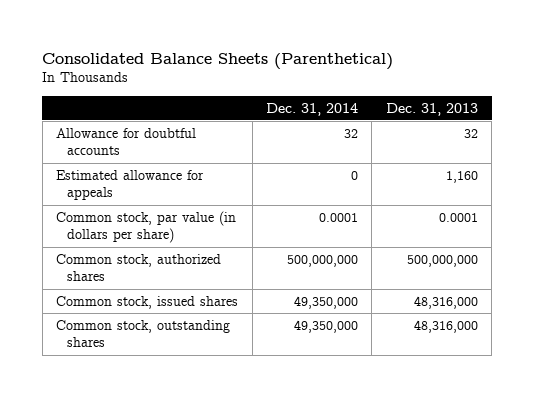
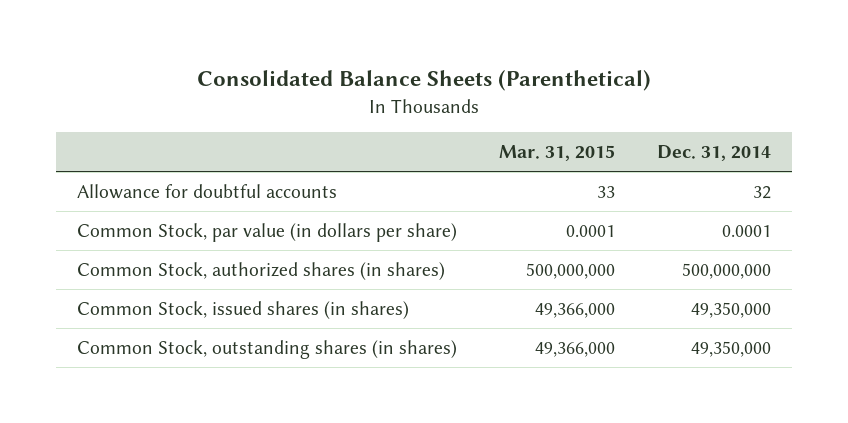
- | Dec. 31, 2014 | Dec. 31, 2013
+ | Mar. 31, 2015 | Dec. 31, 2014
- Estimated allowance for appeals | 0 | 1,160
- Common stock, par value (in dollars per share) | 0.0001 | 0.0001
- Common stock, authorized shares | 500,000,000 | 500,000,000
- Common stock, issued shares | 49,350,000 | 48,316,000
- Common stock, outstanding shares | 49,350,000 | 48,316,000
+ Common Stock, par value (in dollars per share) | 0.0001 | 0.0001
+ Common Stock, authorized shares (in shares) | 500,000,000 | 500,000,000
+ Common Stock, issued shares (in shares) | 49,366,000 | 49,350,000
+ Common Stock, outstanding shares (in shares) | 49,366,000 | 49,350,000

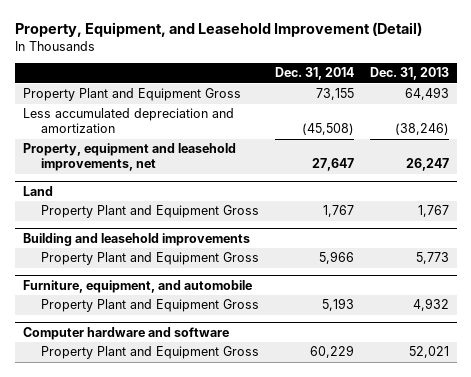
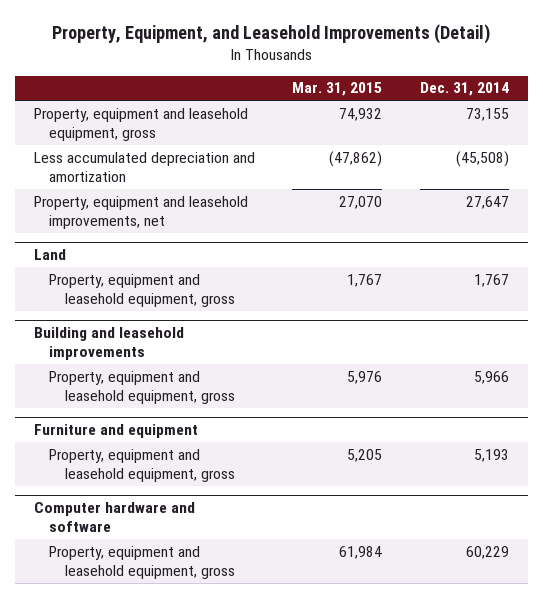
- Property, Equipment, and Leasehold Improvement (Detail)
+ Property, Equipment, and Leasehold Improvements (Detail)
- | Dec. 31, 2014 | Dec. 31, 2013
+ | Mar. 31, 2015 | Dec. 31, 2014
- Property Plant and Equipment Gross | 73,155 | 64,493
+ Property, equipment and leasehold equipment, gross | 74,932 | 73,155
@ Land
- Property Plant and Equipment Gross | 1,767 | 1,767
+ Property, equipment and leasehold equipment, gross | 1,767 | 1,767
@ Building and leasehold improvements
- Property Plant and Equipment Gross | 5,966 | 5,773
- Furniture, equipment, and automobile
- Property Plant and Equipment Gross | 5,193 | 4,932
@ Building and leasehold improvements
+ Property, equipment and leasehold equipment, gross | 5,976 | 5,966
+ Furniture and equipment
+ Property, equipment and leasehold equipment, gross | 5,205 | 5,193
@ Computer hardware and software
- Property Plant and Equipment Gross | 60,229 | 52,021
+ Property, equipment and leasehold equipment, gross | 61,984 | 60,229

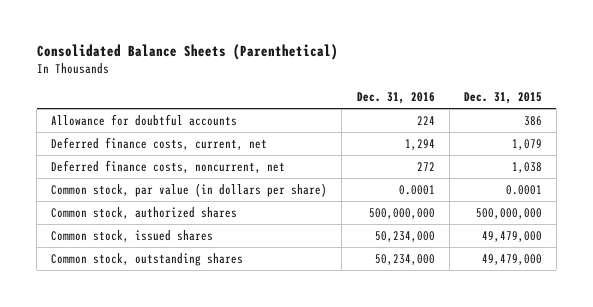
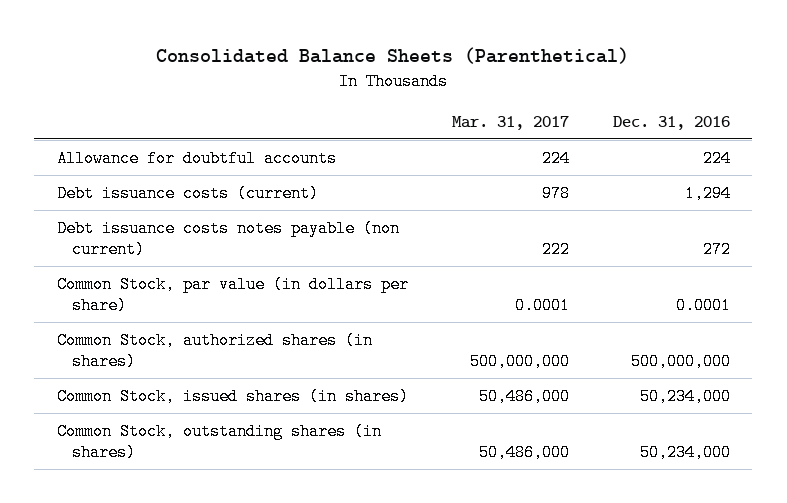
- | Dec. 31, 2016 | Dec. 31, 2015
+ | Mar. 31, 2017 | Dec. 31, 2016
- Deferred finance costs, current, net | 1,294 | 1,079
- Deferred finance costs, noncurrent, net | 272 | 1,038
- Common stock, par value (in dollars per share) | 0.0001 | 0.0001
- Common stock, authorized shares | 500,000,000 | 500,000,000
- Common stock, issued shares | 50,234,000 | 49,479,000
- Common stock, outstanding shares | 50,234,000 | 49,479,000
+ Debt issuance costs (current) | 978 | 1,294
+ Debt issuance costs notes payable (non current) | 222 | 272
+ Common Stock, par value (in dollars per share) | 0.0001 | 0.0001
+ Common Stock, authorized shares (in shares) | 500,000,000 | 500,000,000
+ Common Stock, issued shares (in shares) | 50,486,000 | 50,234,000
+ Common Stock, outstanding shares (in shares) | 50,486,000 | 50,234,000

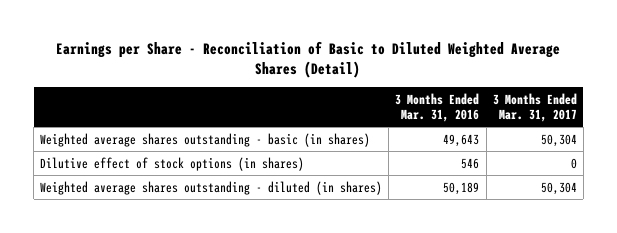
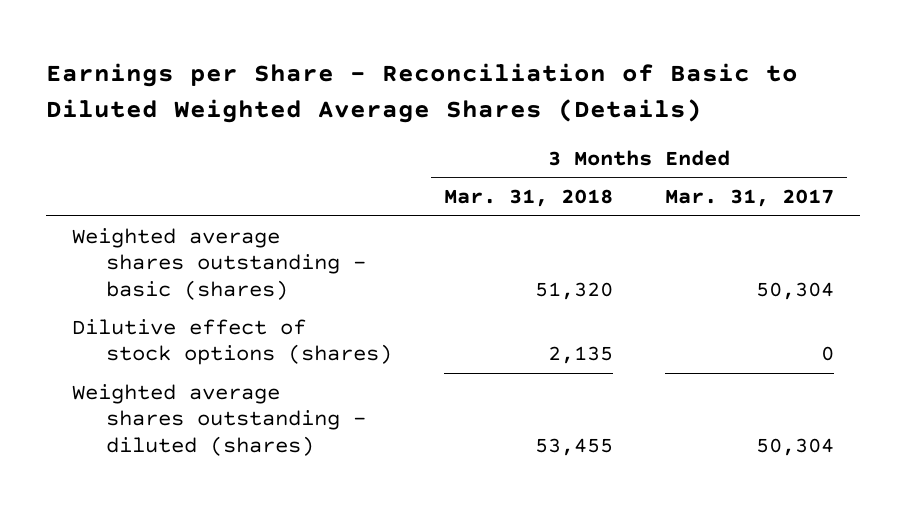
- Earnings per Share - Reconciliation of Basic to Diluted Weighted Average Shares (Detail)
+ Earnings per Share - Reconciliation of Basic to Diluted Weighted Average Shares (Details)
- | 3 Months Ended Mar. 31, 2016 | 3 Months Ended Mar. 31, 2017
+ | 3 Months Ended Mar. 31, 2018 | 3 Months Ended Mar. 31, 2017
- Weighted average shares outstanding - basic (in shares) | 49,643 | 50,304
- Dilutive effect of stock options (in shares) | 546 | 0
- Weighted average shares outstanding - diluted (in shares) | 50,189 | 50,304
+ Weighted average shares outstanding - basic (shares) | 51,320 | 50,304
+ Dilutive effect of stock options (shares) | 2,135 | 0
+ Weighted average shares outstanding - diluted (shares) | 53,455 | 50,304

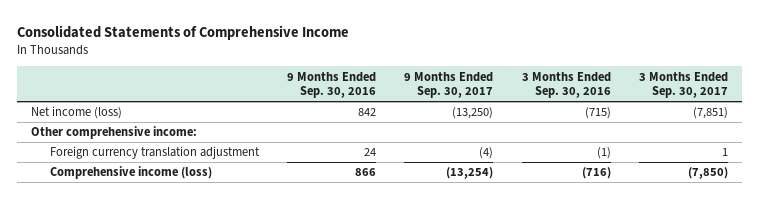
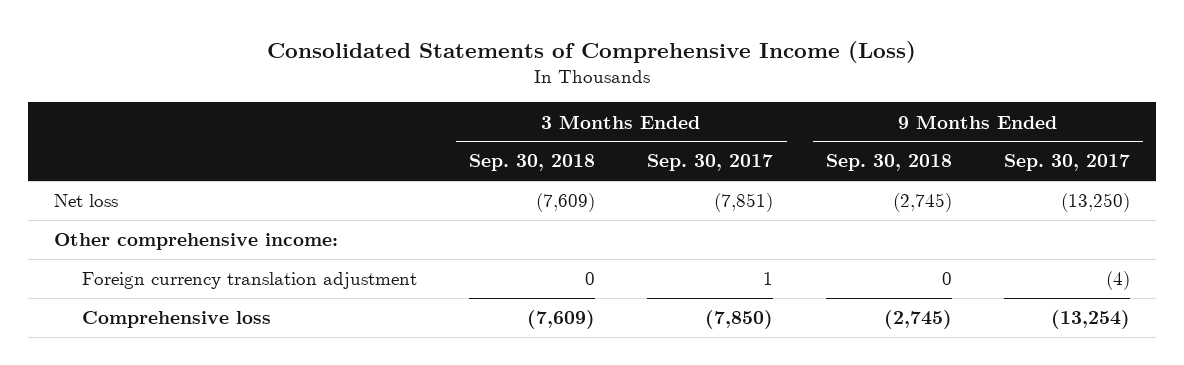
- Consolidated Statements of Comprehensive Income
+ Consolidated Statements of Comprehensive Income (Loss)
- | 9 Months Ended Sep. 30, 2016 | 9 Months Ended Sep. 30, 2017 | 3 Months Ended Sep. 30, 2016 | 3 Months Ended Sep. 30, 2017
+ | 3 Months Ended Sep. 30, 2018 | 3 Months Ended Sep. 30, 2017 | 9 Months Ended Sep. 30, 2018 | 9 Months Ended Sep. 30, 2017
- Net income (loss) | 842 | (13,250) | (715) | (7,851)
+ Net loss | (7,609) | (7,851) | (2,745) | (13,250)
- Comprehensive income (loss) | 866 | (13,254) | (716) | (7,850)
+ Comprehensive loss | (7,609) | (7,850) | (2,745) | (13,254)

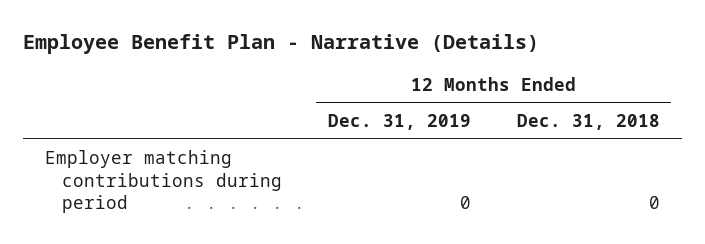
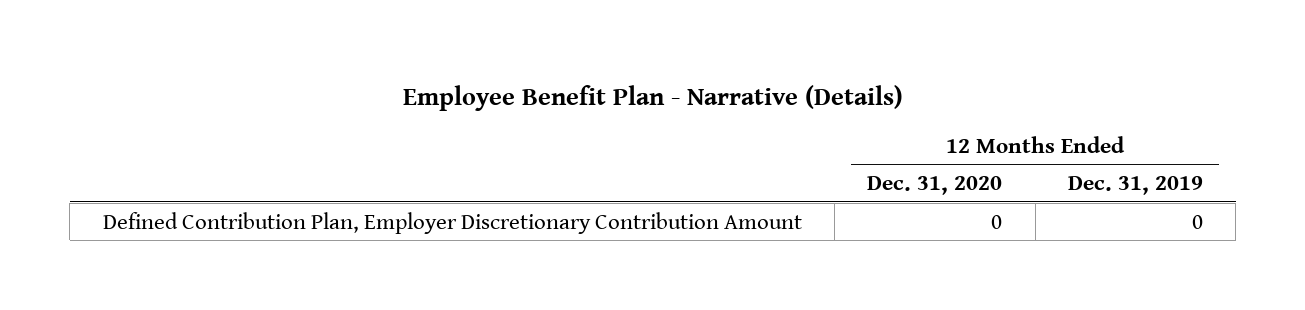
- | 12 Months Ended Dec. 31, 2019 | 12 Months Ended Dec. 31, 2018
+ | 12 Months Ended Dec. 31, 2020 | 12 Months Ended Dec. 31, 2019
- Employer matching contributions during period | 0 | 0
+ Defined Contribution Plan, Employer Discretionary Contribution Amount | 0 | 0

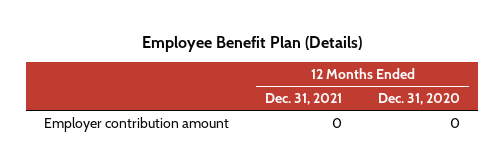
- Employee Benefit Plan - Narrative (Details)
+ Employee Benefit Plan (Details)
- | 12 Months Ended Dec. 31, 2020 | 12 Months Ended Dec. 31, 2019
+ | 12 Months Ended Dec. 31, 2021 | 12 Months Ended Dec. 31, 2020
- Defined Contribution Plan, Employer Discretionary Contribution Amount | 0 | 0
+ Employer contribution amount | 0 | 0

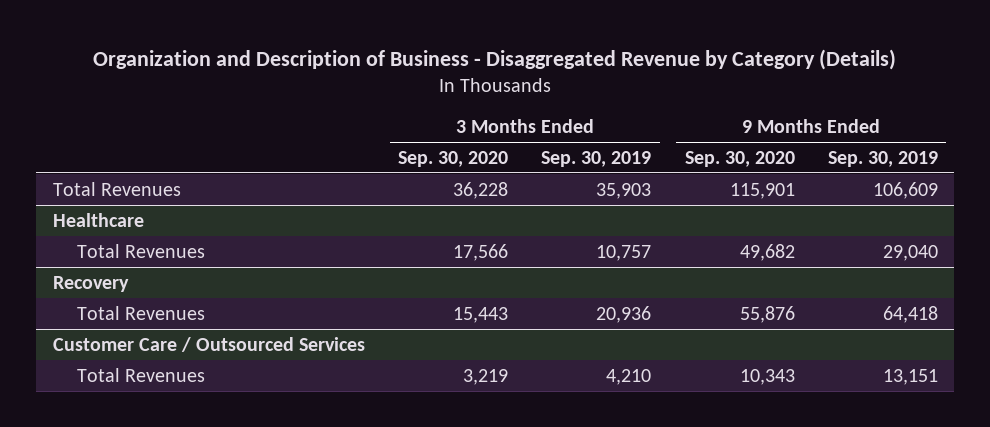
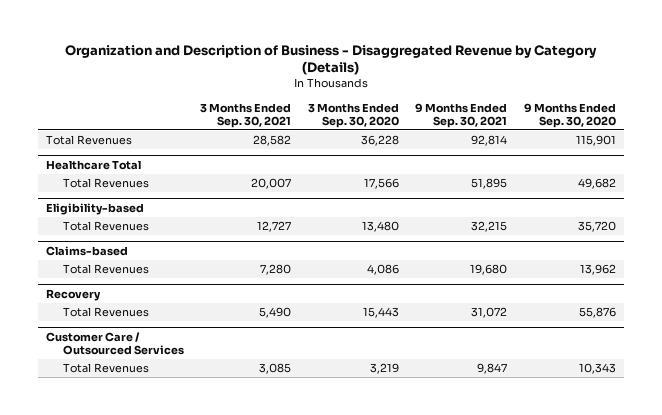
- | 3 Months Ended Sep. 30, 2020 | 3 Months Ended Sep. 30, 2019 | 9 Months Ended Sep. 30, 2020 | 9 Months Ended Sep. 30, 2019
+ | 3 Months Ended Sep. 30, 2021 | 3 Months Ended Sep. 30, 2020 | 9 Months Ended Sep. 30, 2021 | 9 Months Ended Sep. 30, 2020
- Healthcare
+ Healthcare Total
+ Eligibility-based
+ Total Revenues | 12,727 | 13,480 | 32,215 | 35,720
+ Claims-based
+ Total Revenues | 7,280 | 4,086 | 19,680 | 13,962

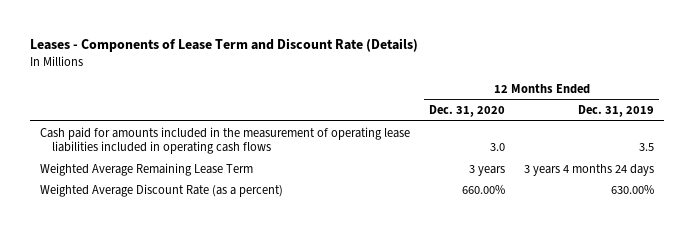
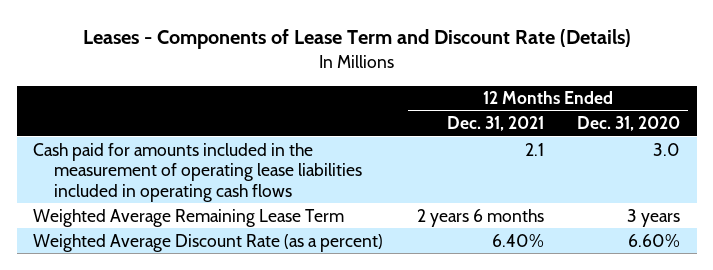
- | 12 Months Ended Dec. 31, 2020 | 12 Months Ended Dec. 31, 2019
+ | 12 Months Ended Dec. 31, 2021 | 12 Months Ended Dec. 31, 2020
- Weighted Average Discount Rate (as a percent) | 660.00% | 630.00%
+ Weighted Average Discount Rate (as a percent) | 6.40% | 6.60%

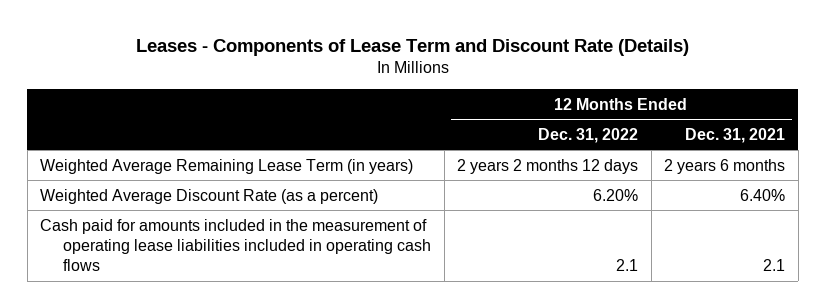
- | 12 Months Ended Dec. 31, 2021 | 12 Months Ended Dec. 31, 2020
+ | 12 Months Ended Dec. 31, 2022 | 12 Months Ended Dec. 31, 2021
- Weighted Average Remaining Lease Term | 2 years 6 months | 3 years
+ Weighted Average Remaining Lease Term (in years) | 2 years 2 months 12 days | 2 years 6 months
moved down: Cash paid for amounts included in the measurement of operating lease liabilities included in operating cash flows | 2.1 | 2.1

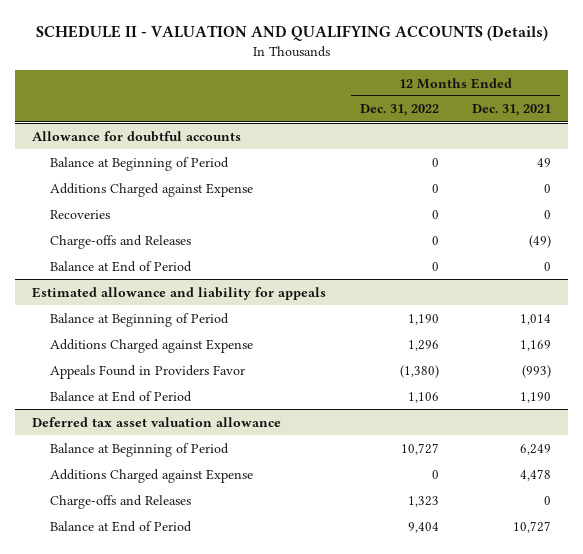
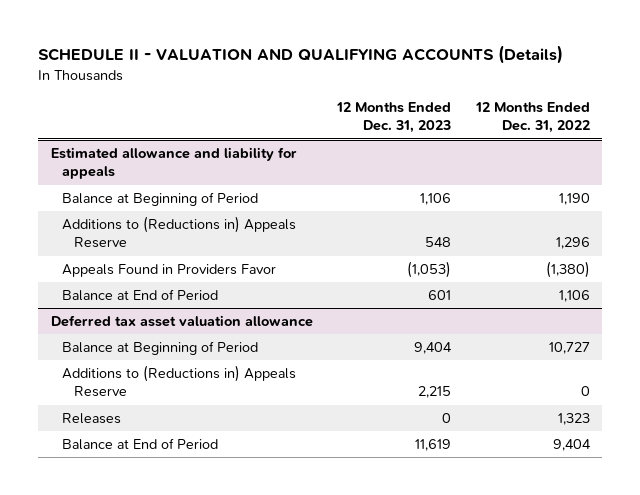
- | 12 Months Ended Dec. 31, 2022 | 12 Months Ended Dec. 31, 2021
+ | 12 Months Ended Dec. 31, 2023 | 12 Months Ended Dec. 31, 2022
- Allowance for doubtful accounts
- Balance at Beginning of Period | 0 | 49
- Additions Charged against Expense | 0 | 0
- Recoveries | 0 | 0
- Charge-offs and Releases | 0 | (49)
- Balance at End of Period | 0 | 0
@ Estimated allowance and liability for appeals
- Additions Charged against Expense | 1,296 | 1,169
+ Additions to (Reductions in) Appeals Reserve | 548 | 1,296
@ Deferred tax asset valuation allowance
- Additions Charged against Expense | 0 | 4,478
- Charge-offs and Releases | 1,323 | 0
+ Additions to (Reductions in) Appeals Reserve | 2,215 | 0
+ Releases | 0 | 1,323

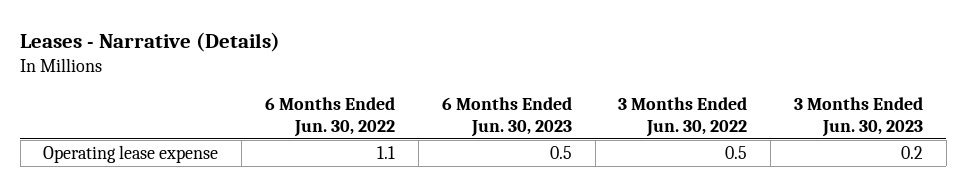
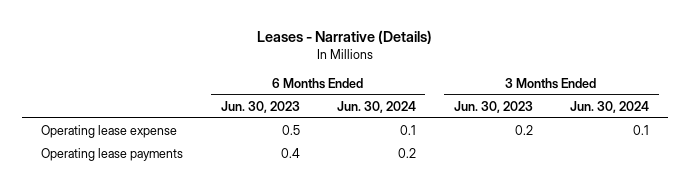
- | 6 Months Ended Jun. 30, 2022 | 6 Months Ended Jun. 30, 2023 | 3 Months Ended Jun. 30, 2022 | 3 Months Ended Jun. 30, 2023
+ | 6 Months Ended Jun. 30, 2023 | 6 Months Ended Jun. 30, 2024 | 3 Months Ended Jun. 30, 2023 | 3 Months Ended Jun. 30, 2024
+ Operating lease payments | 0.4 | 0.2 | |

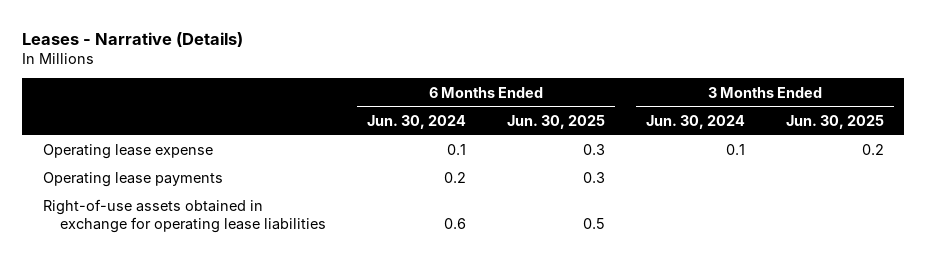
- | 6 Months Ended Jun. 30, 2023 | 6 Months Ended Jun. 30, 2024 | 3 Months Ended Jun. 30, 2023 | 3 Months Ended Jun. 30, 2024
+ | 6 Months Ended Jun. 30, 2024 | 6 Months Ended Jun. 30, 2025 | 3 Months Ended Jun. 30, 2024 | 3 Months Ended Jun. 30, 2025
+ Right-of-use assets obtained in exchange for operating lease liabilities | 0.6 | 0.5 | |

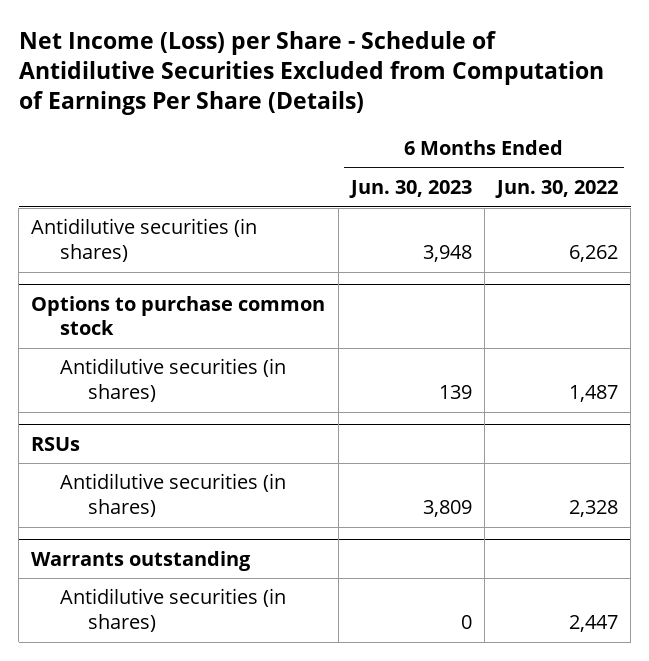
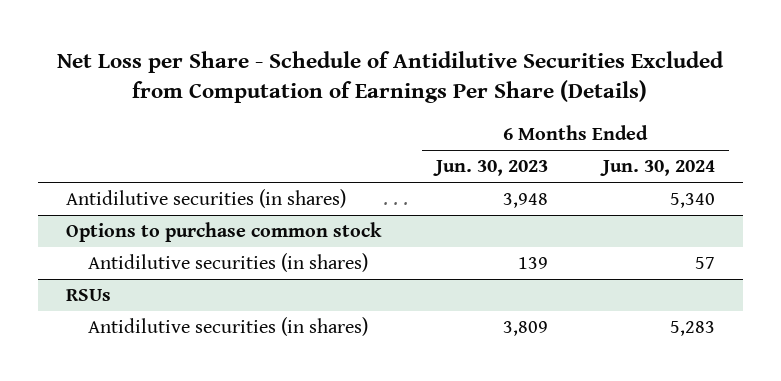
- Net Income (Loss) per Share - Schedule of Antidilutive Securities Excluded from Computation of Earnings Per Share (Details)
+ Net Loss per Share - Schedule of Antidilutive Securities Excluded from Computation of Earnings Per Share (Details)
- | 6 Months Ended Jun. 30, 2023 | 6 Months Ended Jun. 30, 2022
+ | 6 Months Ended Jun. 30, 2023 | 6 Months Ended Jun. 30, 2024
- Warrants outstanding
- Antidilutive securities (in shares) | 0 | 2,447

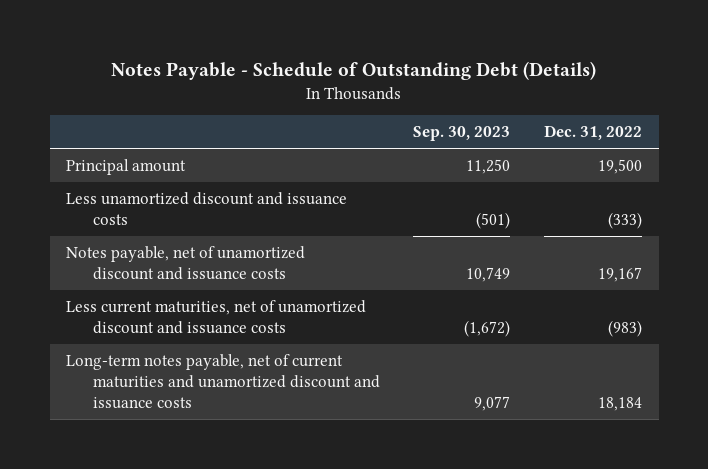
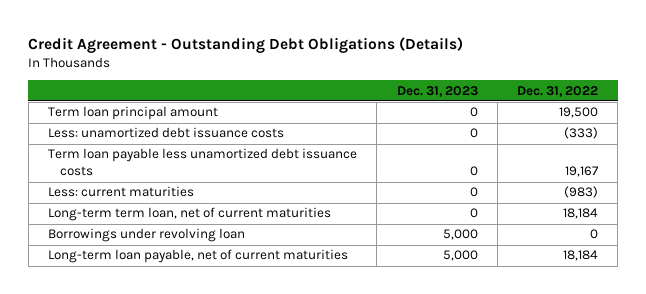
- Notes Payable - Schedule of Outstanding Debt (Details)
+ Credit Agreement - Outstanding Debt Obligations (Details)
- | Sep. 30, 2023 | Dec. 31, 2022
+ | Dec. 31, 2023 | Dec. 31, 2022
- Principal amount | 11,250 | 19,500
- Less unamortized discount and issuance costs | (501) | (333)
- Notes payable, net of unamortized discount and issuance costs | 10,749 | 19,167
- Less current maturities, net of unamortized discount and issuance costs | (1,672) | (983)
- Long-term notes payable, net of current maturities and unamortized discount and issuance costs | 9,077 | 18,184
+ Term loan principal amount | 0 | 19,500
+ Less: unamortized debt issuance costs | 0 | (333)
+ Term loan payable less unamortized debt issuance costs | 0 | 19,167
+ Less: current maturities | 0 | (983)
+ Long-term term loan, net of current maturities | 0 | 18,184
+ Borrowings under revolving loan | 5,000 | 0
+ Long-term loan payable, net of current maturities | 5,000 | 18,184

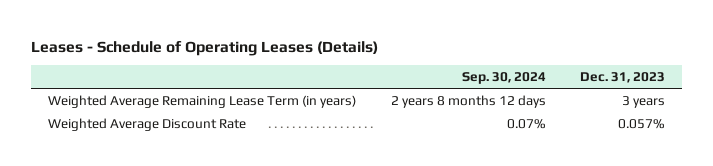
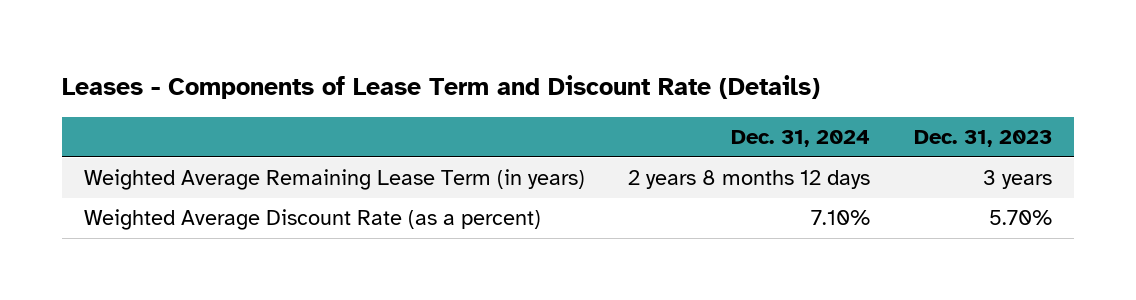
- Leases - Schedule of Operating Leases (Details)
+ Leases - Components of Lease Term and Discount Rate (Details)
- | Sep. 30, 2024 | Dec. 31, 2023
+ | Dec. 31, 2024 | Dec. 31, 2023
- Weighted Average Discount Rate | 0.07% | 0.057%
+ Weighted Average Discount Rate (as a percent) | 7.10% | 5.70%

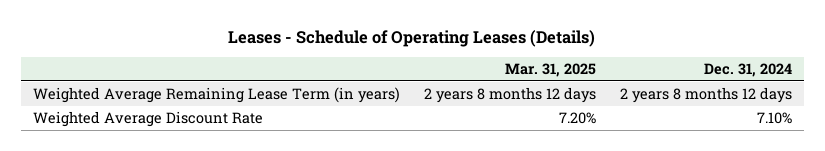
- Leases - Components of Lease Term and Discount Rate (Details)
+ Leases - Schedule of Operating Leases (Details)
- | Dec. 31, 2024 | Dec. 31, 2023
+ | Mar. 31, 2025 | Dec. 31, 2024
- Weighted Average Discount Rate (as a percent) | 7.10% | 5.70%
+ Weighted Average Discount Rate | 7.20% | 7.10%

